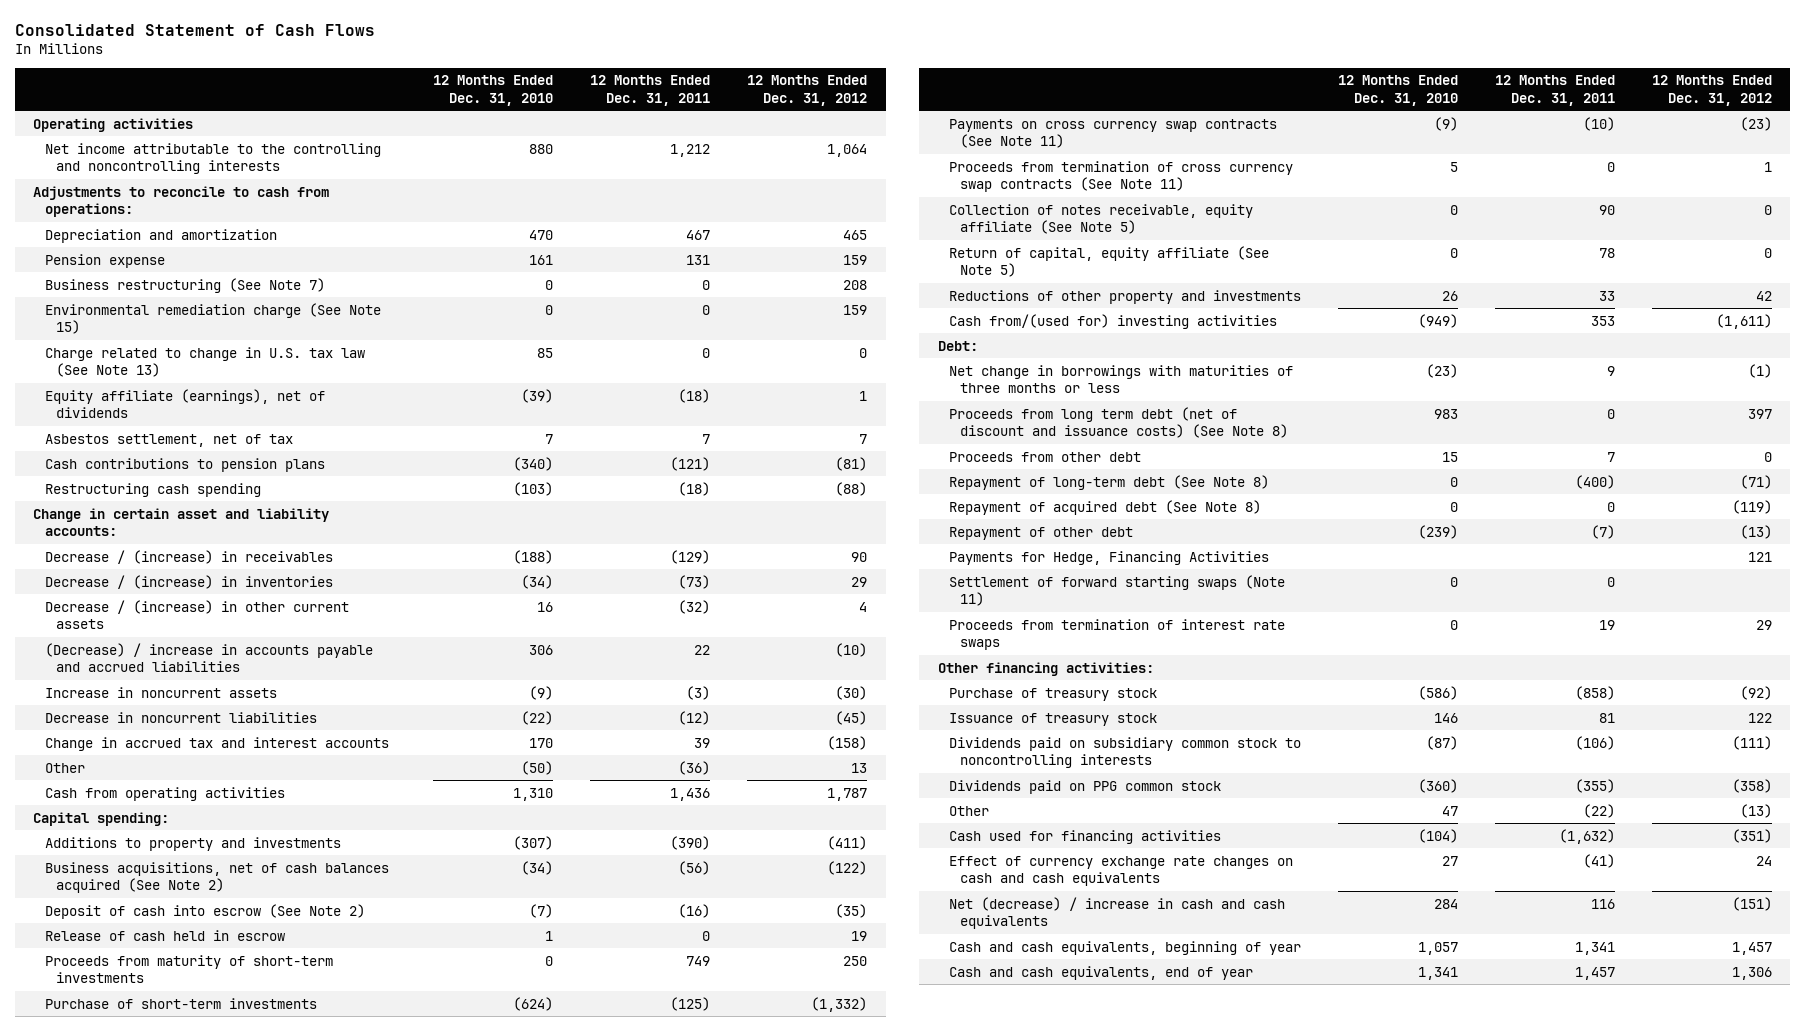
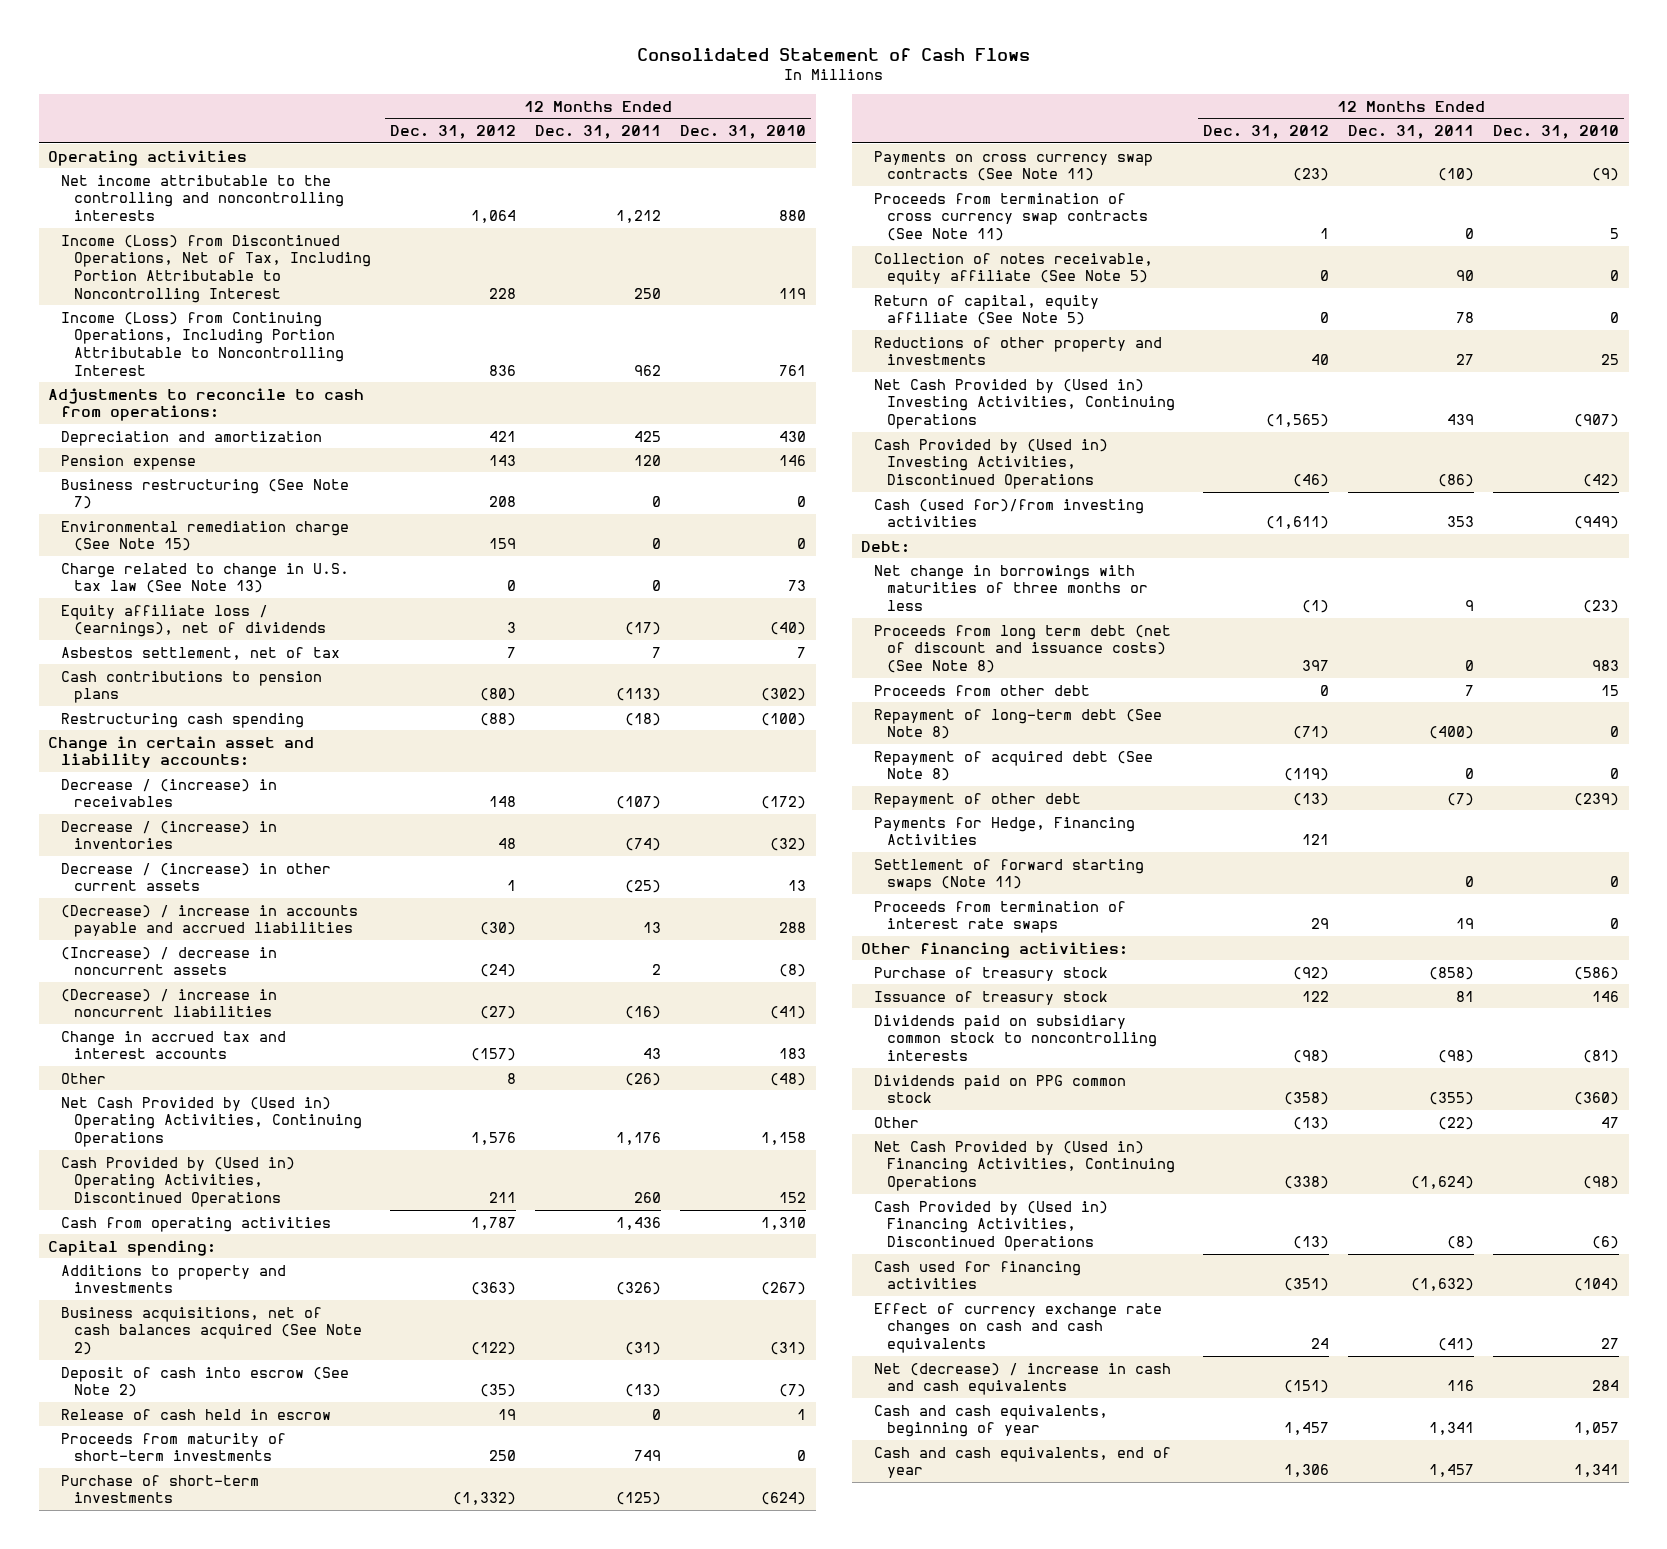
- | 12 Months Ended Dec. 31, 2010 | 12 Months Ended Dec. 31, 2011 | 12 Months Ended Dec. 31, 2012
+ | 12 Months Ended Dec. 31, 2012 | 12 Months Ended Dec. 31, 2011 | 12 Months Ended Dec. 31, 2010
+ Income (Loss) from Discontinued Operations, Net of Tax, Including Portion Attributable to Noncontrolling Interest | 228 | 250 | 119
+ Income (Loss) from Continuing Operations, Including Portion Attributable to Noncontrolling Interest | 836 | 962 | 761
- Depreciation and amortization | 470 | 467 | 465
- Pension expense | 161 | 131 | 159
+ Depreciation and amortization | 421 | 425 | 430
+ Pension expense | 143 | 120 | 146
- Charge related to change in U.S. tax law (See Note 13) | 85 | 0 | 0
- Equity affiliate (earnings), net of dividends | (39) | (18) | 1
+ Charge related to change in U.S. tax law (See Note 13) | 0 | 0 | 73
+ Equity affiliate loss / (earnings), net of dividends | 3 | (17) | (40)
- Cash contributions to pension plans | (340) | (121) | (81)
- Restructuring cash spending | (103) | (18) | (88)
+ Cash contributions to pension plans | (80) | (113) | (302)
+ Restructuring cash spending | (88) | (18) | (100)
- Decrease / (increase) in receivables | (188) | (129) | 90
- Decrease / (increase) in inventories | (34) | (73) | 29
- Decrease / (increase) in other current assets | 16 | (32) | 4
- (Decrease) / increase in accounts payable and accrued liabilities | 306 | 22 | (10)
- Increase in noncurrent assets | (9) | (3) | (30)
- Decrease in noncurrent liabilities | (22) | (12) | (45)
- Change in accrued tax and interest accounts | 170 | 39 | (158)
- Other | (50) | (36) | 13
+ Decrease / (increase) in receivables | 148 | (107) | (172)
+ Decrease / (increase) in inventories | 48 | (74) | (32)
+ Decrease / (increase) in other current assets | 1 | (25) | 13
+ (Decrease) / increase in accounts payable and accrued liabilities | (30) | 13 | 288
+ (Increase) / decrease in noncurrent assets | (24) | 2 | (8)
+ (Decrease) / increase in noncurrent liabilities | (27) | (16) | (41)
+ Change in accrued tax and interest accounts | (157) | 43 | 183
+ Other | 8 | (26) | (48)
+ Net Cash Provided by (Used in) Operating Activities, Continuing Operations | 1,576 | 1,176 | 1,158
+ Cash Provided by (Used in) Operating Activities, Discontinued Operations | 211 | 260 | 152
- Additions to property and investments | (307) | (390) | (411)
- Business acquisitions, net of cash balances acquired (See Note 2) | (34) | (56) | (122)
- Deposit of cash into escrow (See Note 2) | (7) | (16) | (35)
+ Additions to property and investments | (363) | (326) | (267)
+ Business acquisitions, net of cash balances acquired (See Note 2) | (122) | (31) | (31)
+ Deposit of cash into escrow (See Note 2) | (35) | (13) | (7)
- Reductions of other property and investments | 26 | 33 | 42
- Cash from/(used for) investing activities | (949) | 353 | (1,611)
+ Reductions of other property and investments | 40 | 27 | 25
+ Net Cash Provided by (Used in) Investing Activities, Continuing Operations | (1,565) | 439 | (907)
+ Cash Provided by (Used in) Investing Activities, Discontinued Operations | (46) | (86) | (42)
+ Cash (used for)/from investing activities | (1,611) | 353 | (949)
- Dividends paid on subsidiary common stock to noncontrolling interests | (87) | (106) | (111)
+ Dividends paid on subsidiary common stock to noncontrolling interests | (98) | (98) | (81)
+ Net Cash Provided by (Used in) Financing Activities, Continuing Operations | (338) | (1,624) | (98)
+ Cash Provided by (Used in) Financing Activities, Discontinued Operations | (13) | (8) | (6)

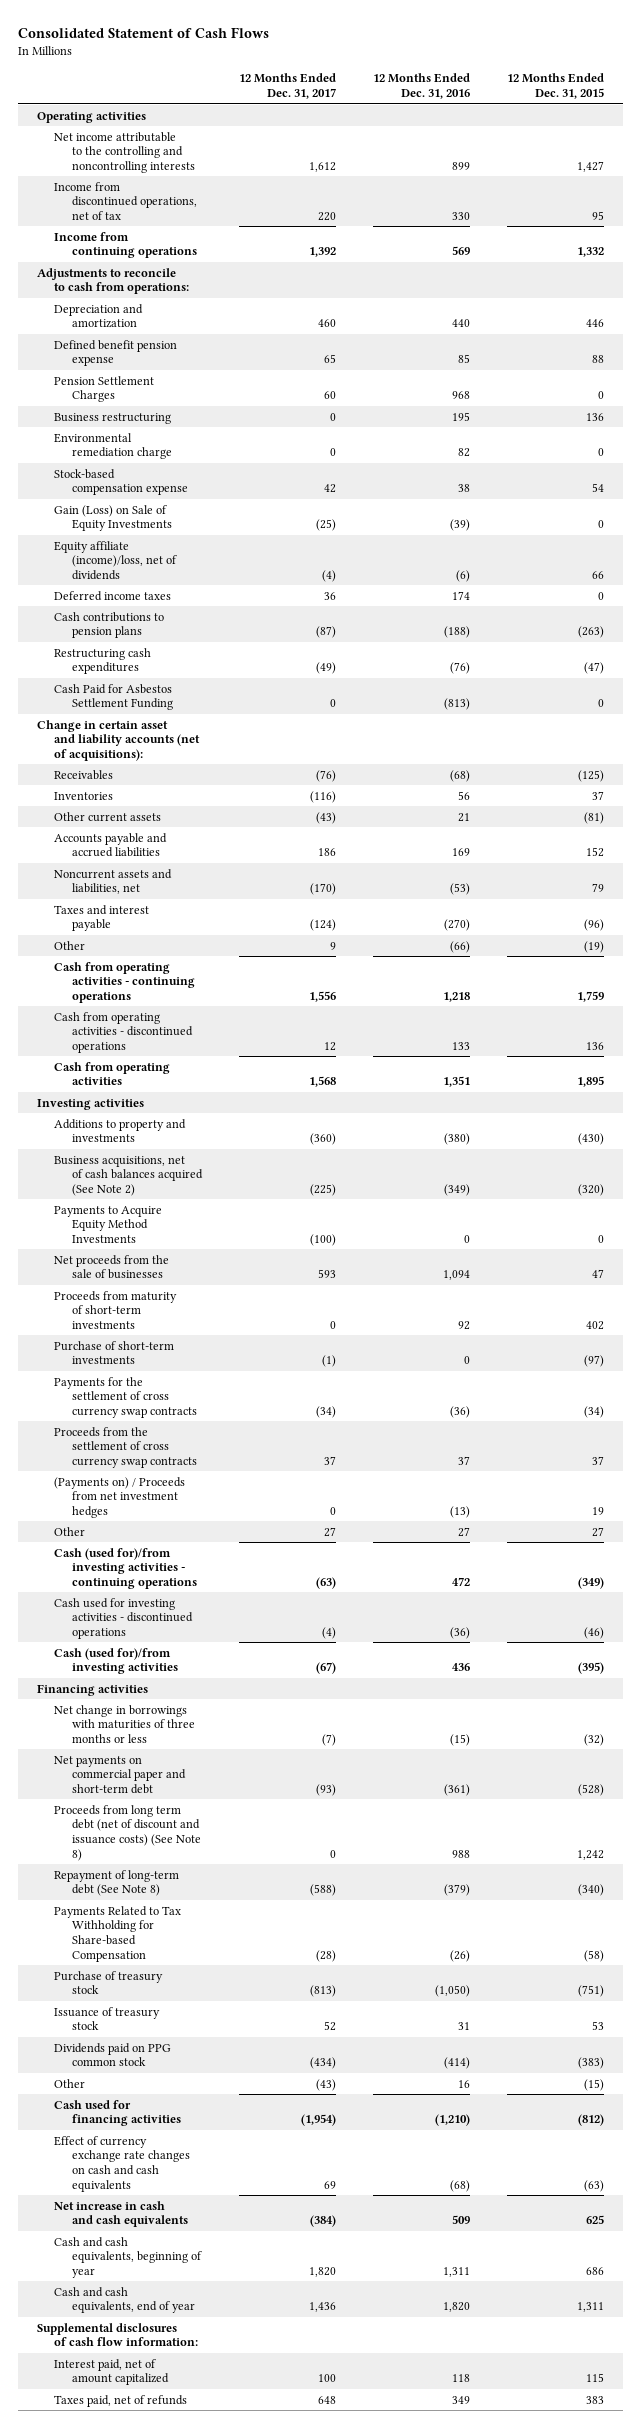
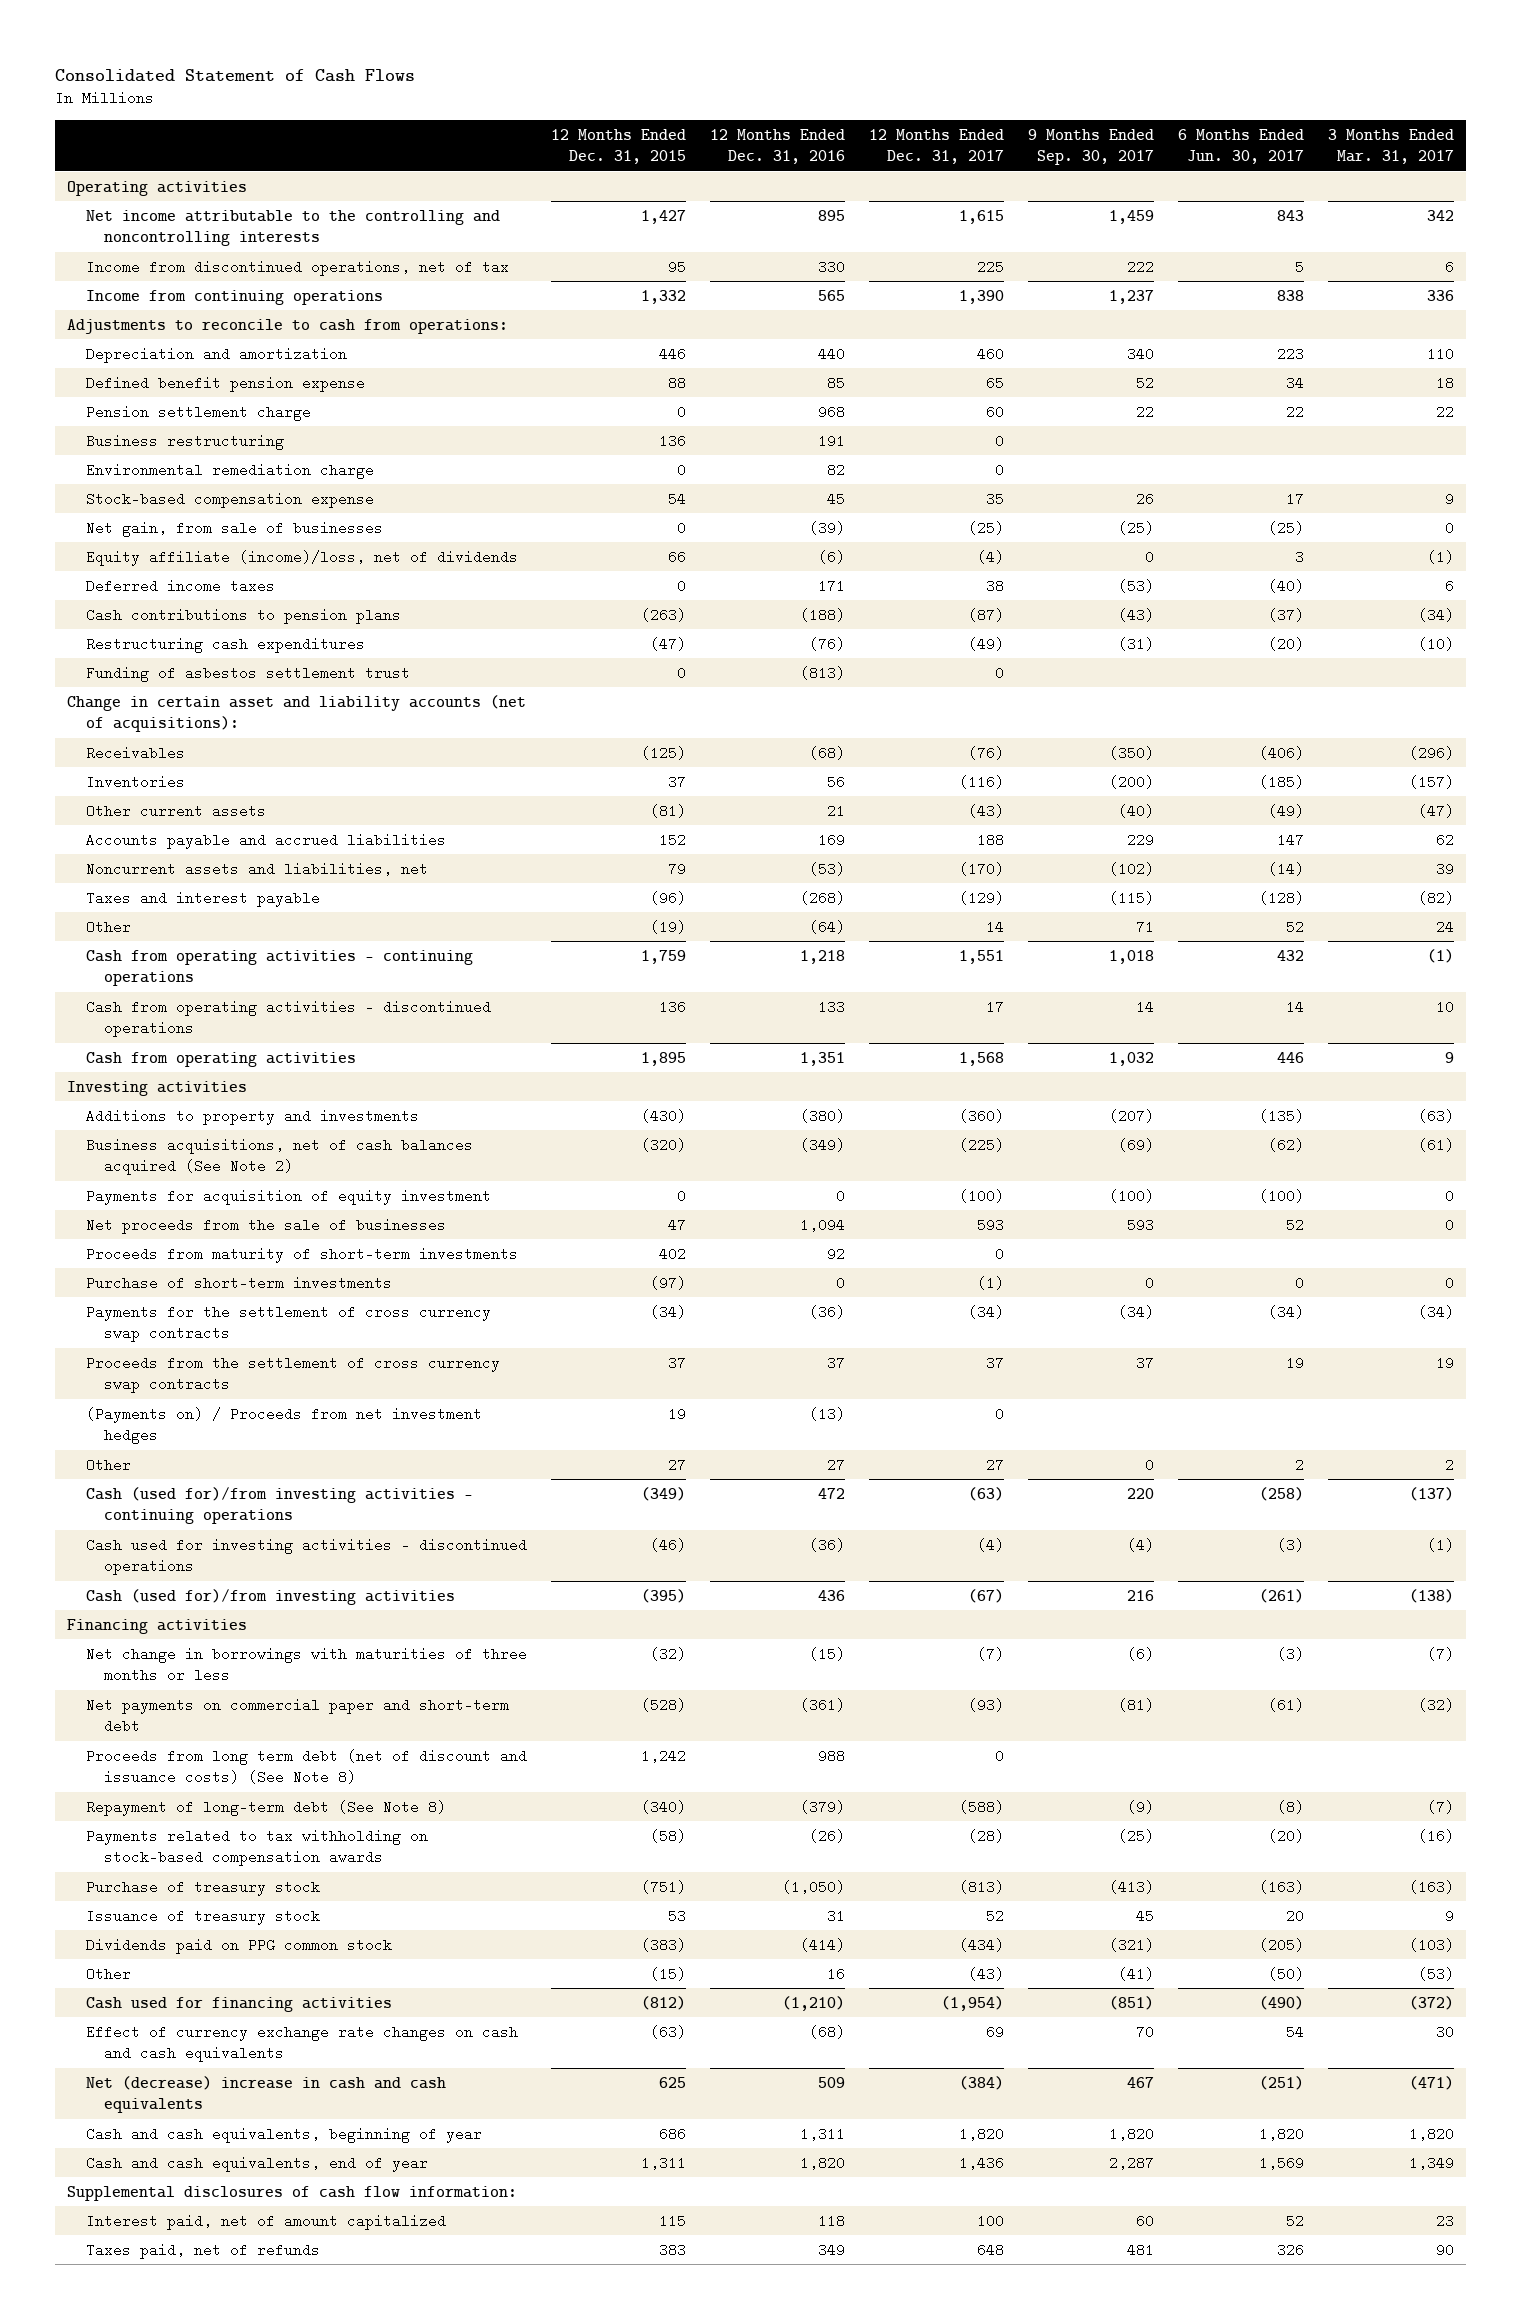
- | 12 Months Ended Dec. 31, 2017 | 12 Months Ended Dec. 31, 2016 | 12 Months Ended Dec. 31, 2015
+ | 12 Months Ended Dec. 31, 2015 | 12 Months Ended Dec. 31, 2016 | 12 Months Ended Dec. 31, 2017 | 9 Months Ended Sep. 30, 2017 | 6 Months Ended Jun. 30, 2017 | 3 Months Ended Mar. 31, 2017
- Net income attributable to the controlling and noncontrolling interests | 1,612 | 899 | 1,427
- Income from discontinued operations, net of tax | 220 | 330 | 95
- Income from continuing operations | 1,392 | 569 | 1,332
+ Net income attributable to the controlling and noncontrolling interests | 1,427 | 895 | 1,615 | 1,459 | 843 | 342
+ Income from discontinued operations, net of tax | 95 | 330 | 225 | 222 | 5 | 6
+ Income from continuing operations | 1,332 | 565 | 1,390 | 1,237 | 838 | 336
- Pension Settlement Charges | 60 | 968 | 0
- Business restructuring | 0 | 195 | 136
+ Pension settlement charge | 0 | 968 | 60 | 22 | 22 | 22
+ Business restructuring | 136 | 191 | 0 | | |
- Stock-based compensation expense | 42 | 38 | 54
- Gain (Loss) on Sale of Equity Investments | (25) | (39) | 0
+ Stock-based compensation expense | 54 | 45 | 35 | 26 | 17 | 9
+ Net gain, from sale of businesses | 0 | (39) | (25) | (25) | (25) | 0
- Deferred income taxes | 36 | 174 | 0
+ Deferred income taxes | 0 | 171 | 38 | (53) | (40) | 6
- Cash Paid for Asbestos Settlement Funding | 0 | (813) | 0
+ Funding of asbestos settlement trust | 0 | (813) | 0 | | |
- Accounts payable and accrued liabilities | 186 | 169 | 152
+ Accounts payable and accrued liabilities | 152 | 169 | 188 | 229 | 147 | 62
- Taxes and interest payable | (124) | (270) | (96)
- Other | 9 | (66) | (19)
- Cash from operating activities - continuing operations | 1,556 | 1,218 | 1,759
- Cash from operating activities - discontinued operations | 12 | 133 | 136
+ Taxes and interest payable | (96) | (268) | (129) | (115) | (128) | (82)
+ Other | (19) | (64) | 14 | 71 | 52 | 24
+ Cash from operating activities - continuing operations | 1,759 | 1,218 | 1,551 | 1,018 | 432 | (1)
+ Cash from operating activities - discontinued operations | 136 | 133 | 17 | 14 | 14 | 10
- Payments to Acquire Equity Method Investments | (100) | 0 | 0
+ Payments for acquisition of equity investment | 0 | 0 | (100) | (100) | (100) | 0
- Payments Related to Tax Withholding for Share-based Compensation | (28) | (26) | (58)
+ Payments related to tax withholding on stock-based compensation awards | (58) | (26) | (28) | (25) | (20) | (16)
- Net increase in cash and cash equivalents | (384) | 509 | 625
+ Net (decrease) increase in cash and cash equivalents | 625 | 509 | (384) | 467 | (251) | (471)

